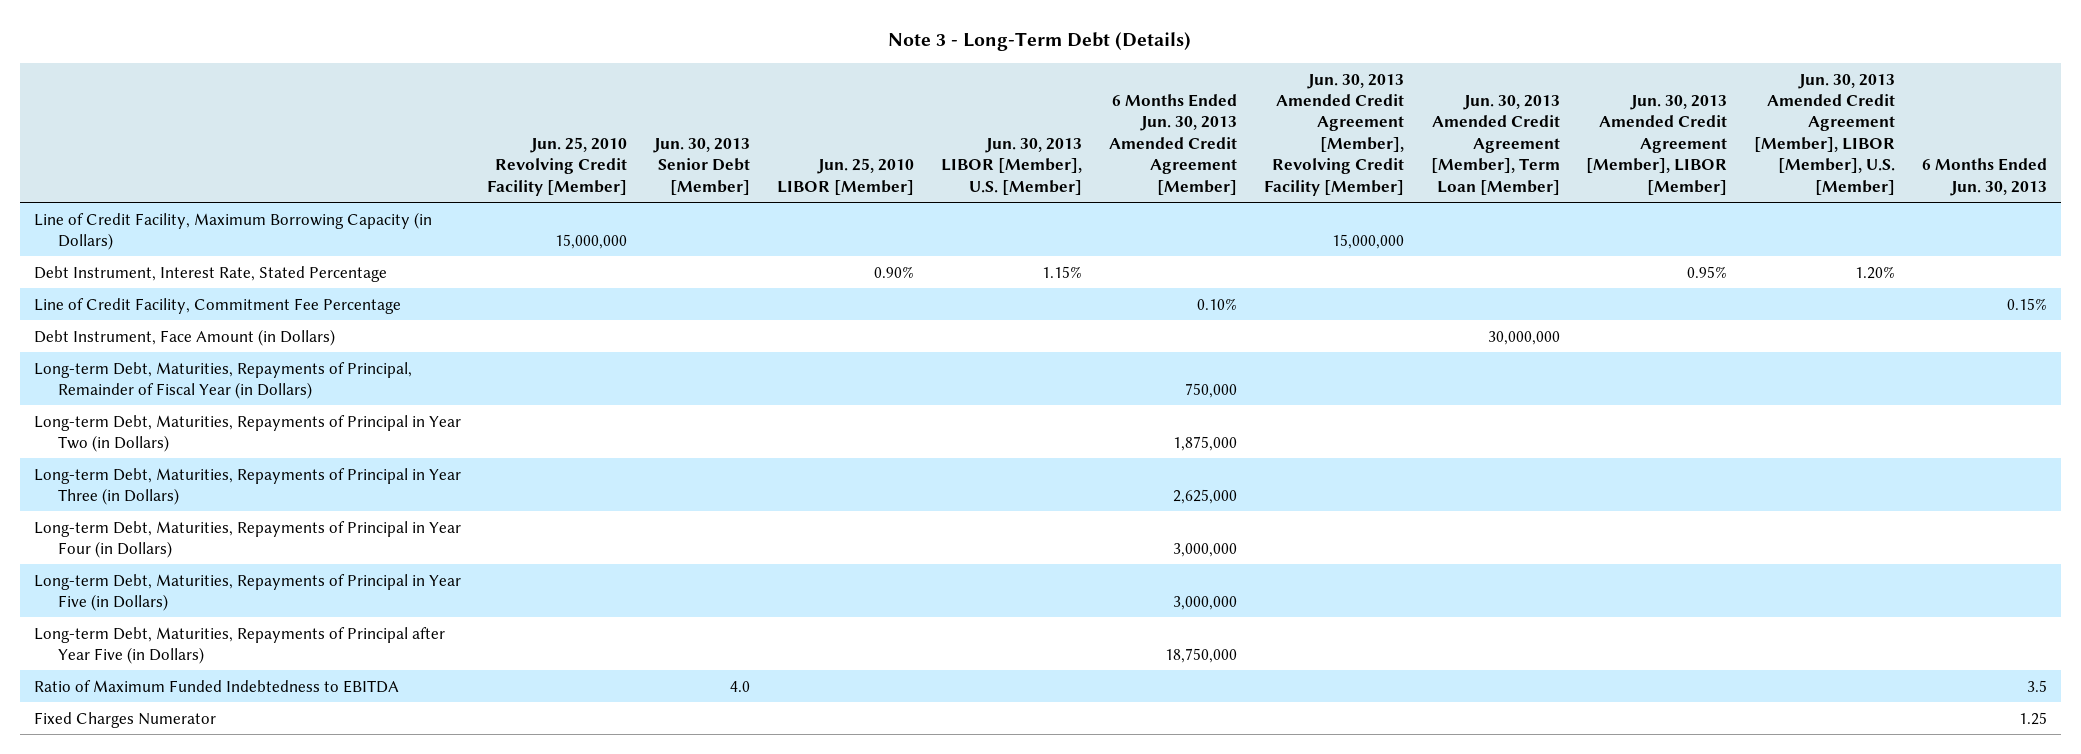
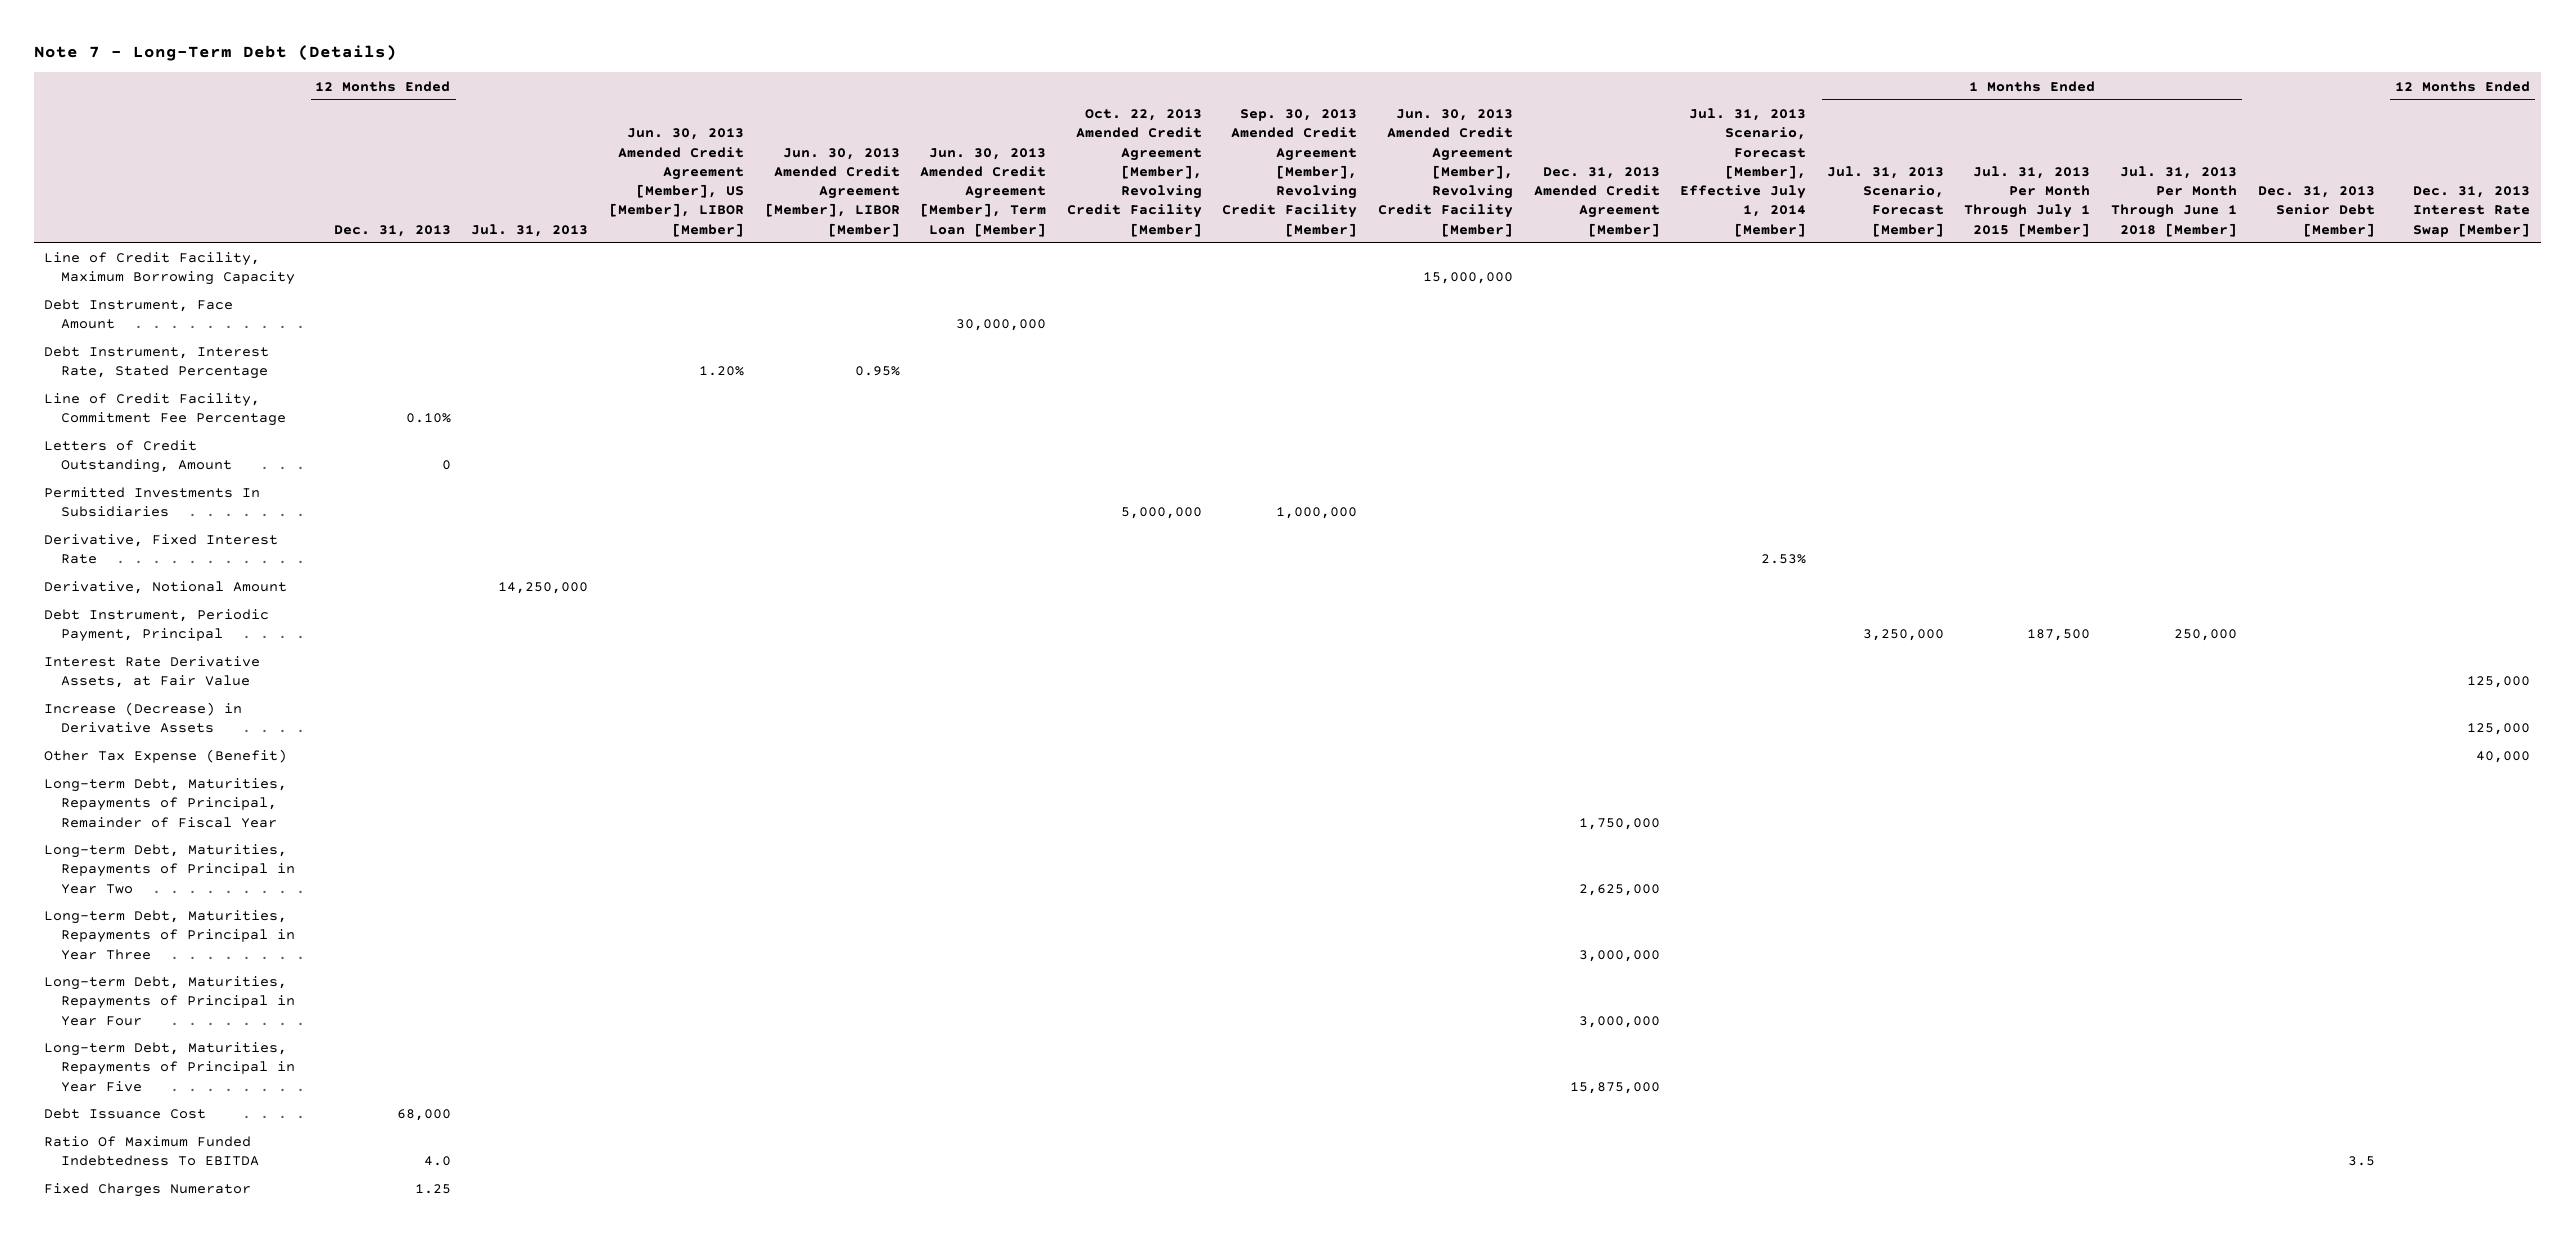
- Note 3 - Long-Term Debt (Details)
+ Note 7 - Long-Term Debt (Details)
- | Jun. 25, 2010 Revolving Credit Facility [Member] | Jun. 30, 2013 Senior Debt [Member] | Jun. 25, 2010 LIBOR [Member] | Jun. 30, 2013 LIBOR [Member], U.S. [Member] | 6 Months Ended Jun. 30, 2013 Amended Credit Agreement [Member] | Jun. 30, 2013 Amended Credit Agreement [Member], Revolving Credit Facility [Member] | Jun. 30, 2013 Amended Credit Agreement [Member], Term Loan [Member] | Jun. 30, 2013 Amended Credit Agreement [Member], LIBOR [Member] | Jun. 30, 2013 Amended Credit Agreement [Member], LIBOR [Member], U.S. [Member] | 6 Months Ended Jun. 30, 2013
+ | 12 Months Ended Dec. 31, 2013 | Jul. 31, 2013 | Jun. 30, 2013 Amended Credit Agreement [Member], US [Member], LIBOR [Member] | Jun. 30, 2013 Amended Credit Agreement [Member], LIBOR [Member] | Jun. 30, 2013 Amended Credit Agreement [Member], Term Loan [Member] | Oct. 22, 2013 Amended Credit Agreement [Member], Revolving Credit Facility [Member] | Sep. 30, 2013 Amended Credit Agreement [Member], Revolving Credit Facility [Member] | Jun. 30, 2013 Amended Credit Agreement [Member], Revolving Credit Facility [Member] | Dec. 31, 2013 Amended Credit Agreement [Member] | Jul. 31, 2013 Scenario, Forecast [Member], Effective July 1, 2014 [Member] | 1 Months Ended Jul. 31, 2013 Scenario, Forecast [Member] | 1 Months Ended Jul. 31, 2013 Per Month Through July 1 2015 [Member] | 1 Months Ended Jul. 31, 2013 Per Month Through June 1 2018 [Member] | Dec. 31, 2013 Senior Debt [Member] | 12 Months Ended Dec. 31, 2013 Interest Rate Swap [Member]
- Line of Credit Facility, Maximum Borrowing Capacity (in Dollars) | 15,000,000 | | | | | 15,000,000 | | | |
+ Line of Credit Facility, Maximum Borrowing Capacity | | | | | | | | 15,000,000 | | | | | | |
+ Debt Instrument, Face Amount | | | | | 30,000,000 | | | | | | | | | |
- Debt Instrument, Face Amount (in Dollars) | | | | | | | 30,000,000 | | |
- Long-term Debt, Maturities, Repayments of Principal, Remainder of Fiscal Year (in Dollars) | | | | | 750,000 | | | | |
- Long-term Debt, Maturities, Repayments of Principal in Year Two (in Dollars) | | | | | 1,875,000 | | | | |
- Long-term Debt, Maturities, Repayments of Principal in Year Three (in Dollars) | | | | | 2,625,000 | | | | |
- Long-term Debt, Maturities, Repayments of Principal in Year Four (in Dollars) | | | | | 3,000,000 | | | | |
- Long-term Debt, Maturities, Repayments of Principal in Year Five (in Dollars) | | | | | 3,000,000 | | | | |
- Long-term Debt, Maturities, Repayments of Principal after Year Five (in Dollars) | | | | | 18,750,000 | | | | |
- Ratio of Maximum Funded Indebtedness to EBITDA | | 4.0 | | | | | | | | 3.5
+ Letters of Credit Outstanding, Amount | 0 | | | | | | | | | | | | | |
+ Permitted Investments In Subsidiaries | | | | | | 5,000,000 | 1,000,000 | | | | | | | |
+ Derivative, Fixed Interest Rate | | | | | | | | | | 2.53% | | | | |
+ Derivative, Notional Amount | | 14,250,000 | | | | | | | | | | | | |
+ Debt Instrument, Periodic Payment, Principal | | | | | | | | | | | 3,250,000 | 187,500 | 250,000 | |
+ Interest Rate Derivative Assets, at Fair Value | | | | | | | | | | | | | | | 125,000
+ Increase (Decrease) in Derivative Assets | | | | | | | | | | | | | | | 125,000
+ Other Tax Expense (Benefit) | | | | | | | | | | | | | | | 40,000
+ Long-term Debt, Maturities, Repayments of Principal, Remainder of Fiscal Year | | | | | | | | | 1,750,000 | | | | | |
+ Long-term Debt, Maturities, Repayments of Principal in Year Two | | | | | | | | | 2,625,000 | | | | | |
+ Long-term Debt, Maturities, Repayments of Principal in Year Three | | | | | | | | | 3,000,000 | | | | | |
+ Long-term Debt, Maturities, Repayments of Principal in Year Four | | | | | | | | | 3,000,000 | | | | | |
+ Long-term Debt, Maturities, Repayments of Principal in Year Five | | | | | | | | | 15,875,000 | | | | | |
+ Debt Issuance Cost | 68,000 | | | | | | | | | | | | | |
+ Ratio Of Maximum Funded Indebtedness To EBITDA | 4.0 | | | | | | | | | | | | | 3.5 |

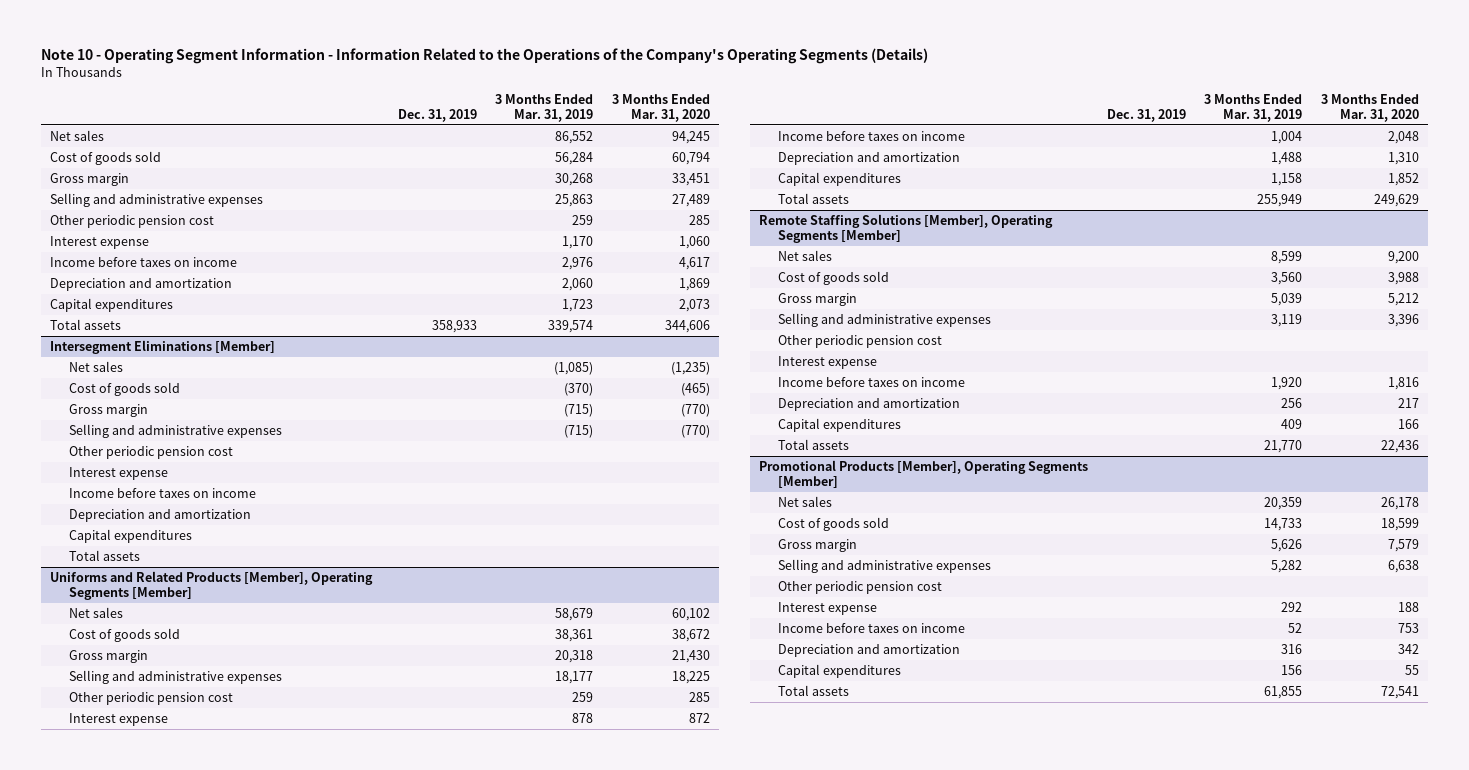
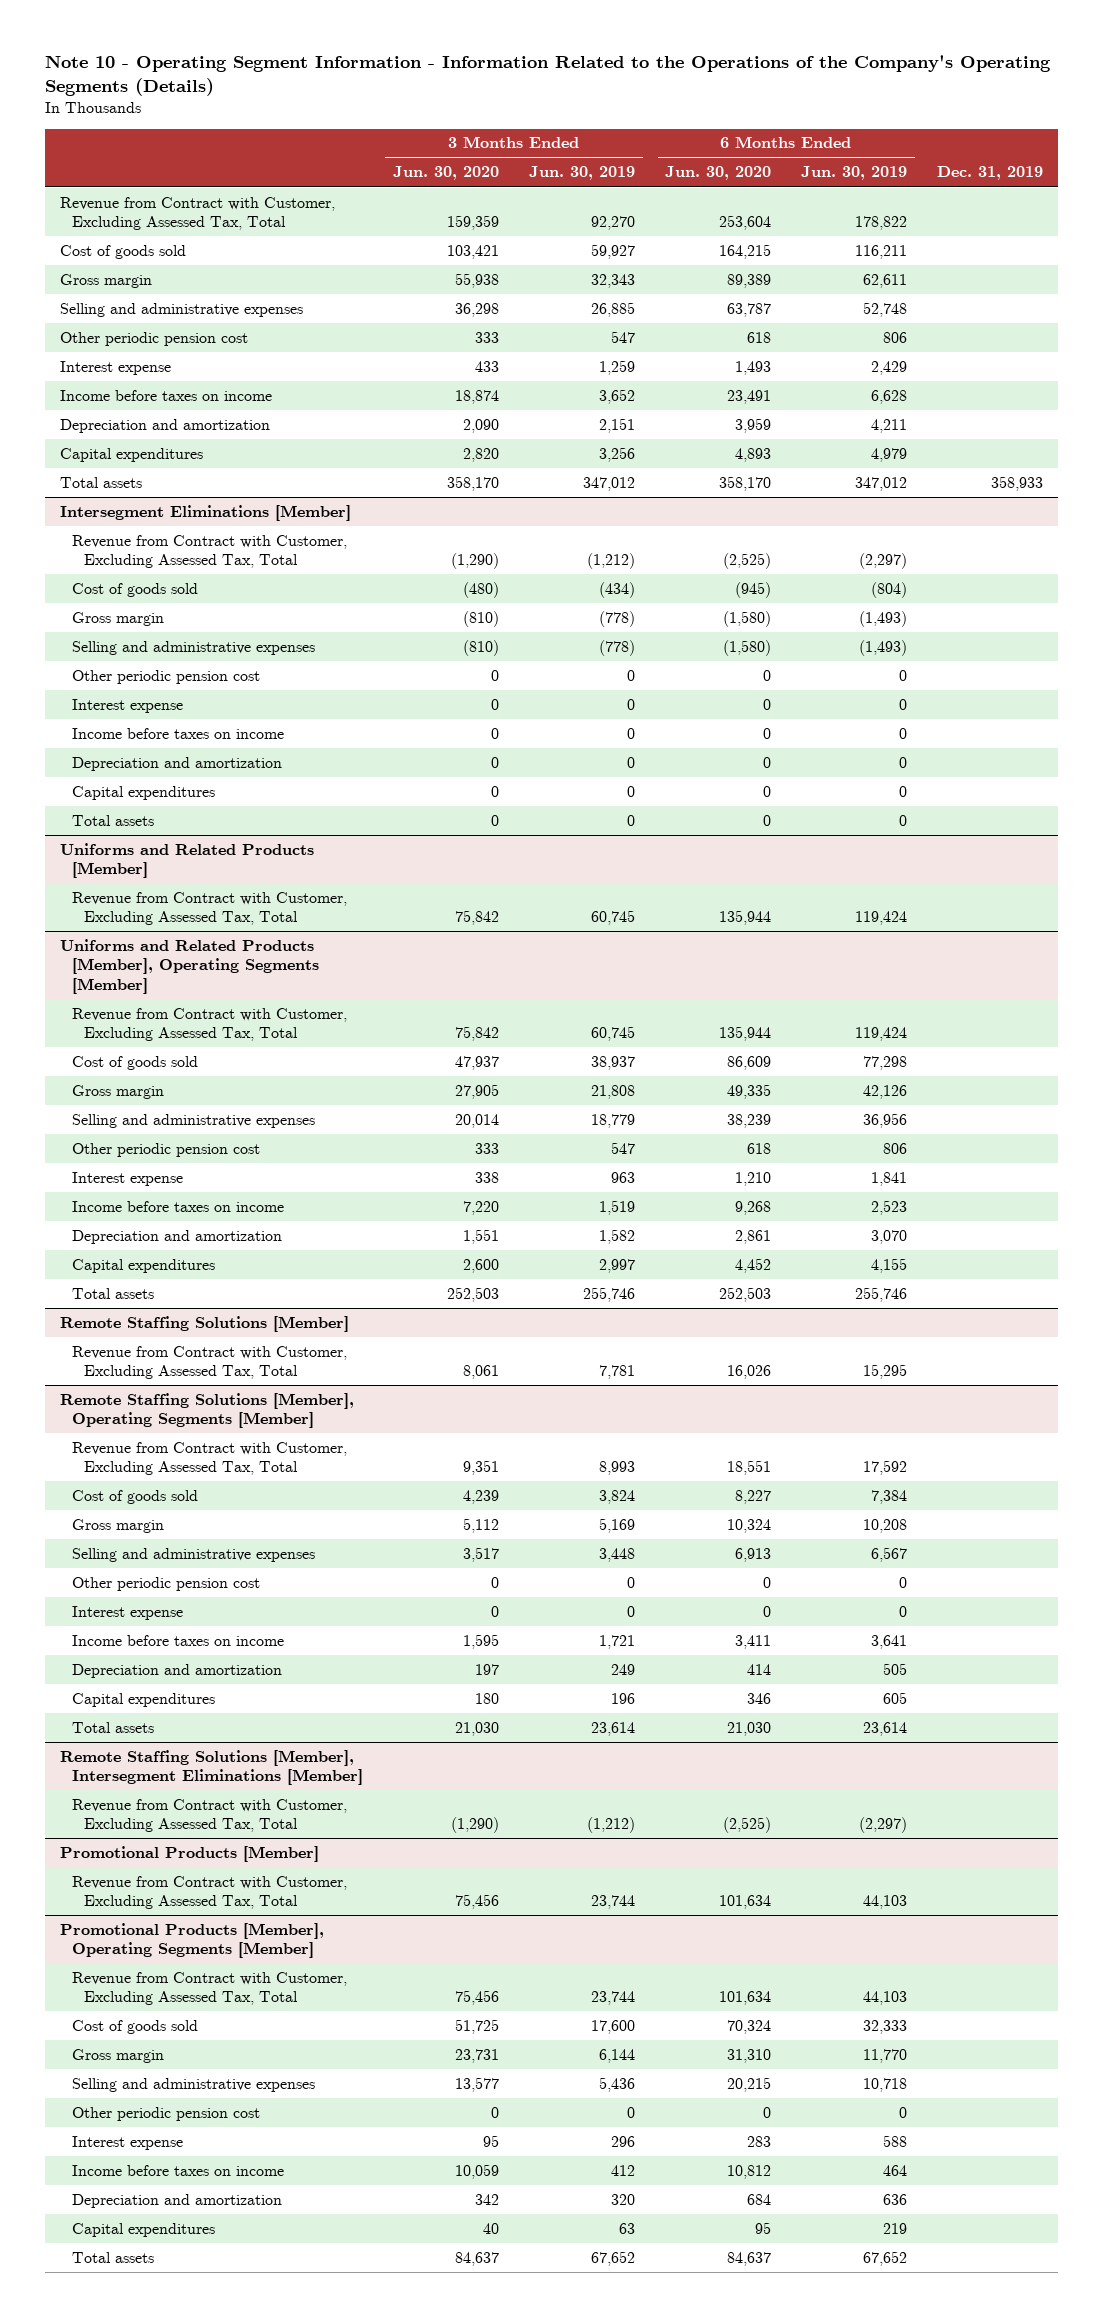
- | Dec. 31, 2019 | 3 Months Ended Mar. 31, 2019 | 3 Months Ended Mar. 31, 2020
+ | 3 Months Ended Jun. 30, 2020 | 3 Months Ended Jun. 30, 2019 | 6 Months Ended Jun. 30, 2020 | 6 Months Ended Jun. 30, 2019 | Dec. 31, 2019
- Net sales | | 86,552 | 94,245
+ Revenue from Contract with Customer, Excluding Assessed Tax, Total | 159,359 | 92,270 | 253,604 | 178,822 |
@ Intersegment Eliminations [Member]
- Net sales | | (1,085) | (1,235)
+ Revenue from Contract with Customer, Excluding Assessed Tax, Total | (1,290) | (1,212) | (2,525) | (2,297) |
+ Uniforms and Related Products [Member]
+ Revenue from Contract with Customer, Excluding Assessed Tax, Total | 75,842 | 60,745 | 135,944 | 119,424 |
@ Uniforms and Related Products [Member], Operating Segments [Member]
- Net sales | | 58,679 | 60,102
+ Revenue from Contract with Customer, Excluding Assessed Tax, Total | 75,842 | 60,745 | 135,944 | 119,424 |
+ Remote Staffing Solutions [Member]
+ Revenue from Contract with Customer, Excluding Assessed Tax, Total | 8,061 | 7,781 | 16,026 | 15,295 |
@ Remote Staffing Solutions [Member], Operating Segments [Member]
- Net sales | | 8,599 | 9,200
+ Revenue from Contract with Customer, Excluding Assessed Tax, Total | 9,351 | 8,993 | 18,551 | 17,592 |
+ Remote Staffing Solutions [Member], Intersegment Eliminations [Member]
+ Revenue from Contract with Customer, Excluding Assessed Tax, Total | (1,290) | (1,212) | (2,525) | (2,297) |
+ Promotional Products [Member]
+ Revenue from Contract with Customer, Excluding Assessed Tax, Total | 75,456 | 23,744 | 101,634 | 44,103 |
@ Promotional Products [Member], Operating Segments [Member]
- Net sales | | 20,359 | 26,178
+ Revenue from Contract with Customer, Excluding Assessed Tax, Total | 75,456 | 23,744 | 101,634 | 44,103 |

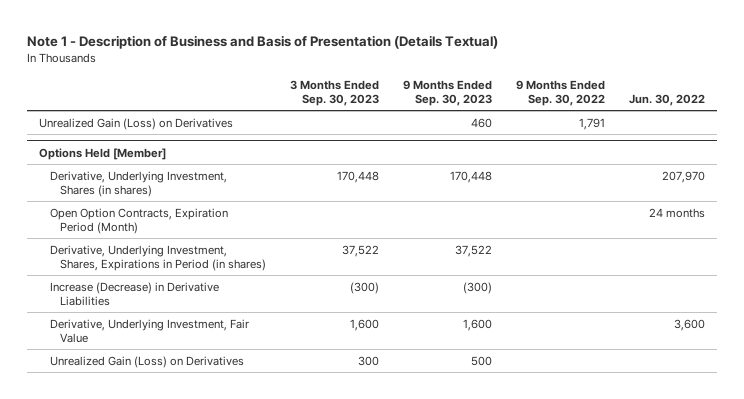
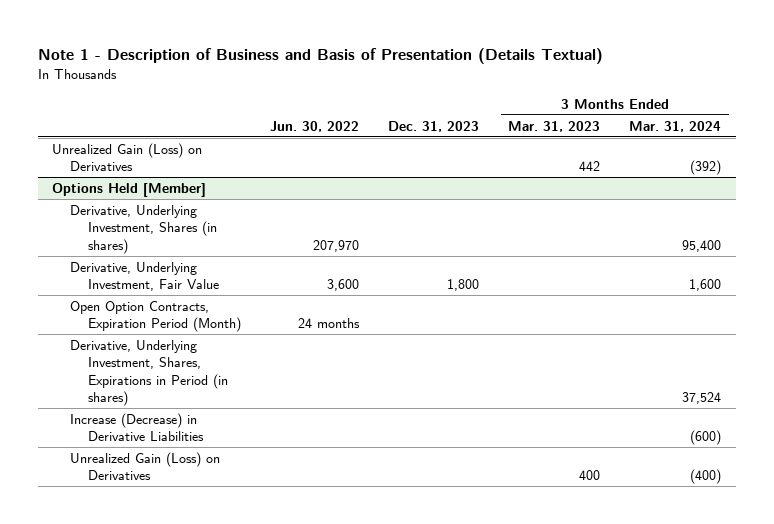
- | 3 Months Ended Sep. 30, 2023 | 9 Months Ended Sep. 30, 2023 | 9 Months Ended Sep. 30, 2022 | Jun. 30, 2022
+ | Jun. 30, 2022 | Dec. 31, 2023 | 3 Months Ended Mar. 31, 2023 | 3 Months Ended Mar. 31, 2024
@ Options Held [Member]
moved up: Derivative, Underlying Investment, Fair Value | 3,600 | 1,800 | | 1,600

